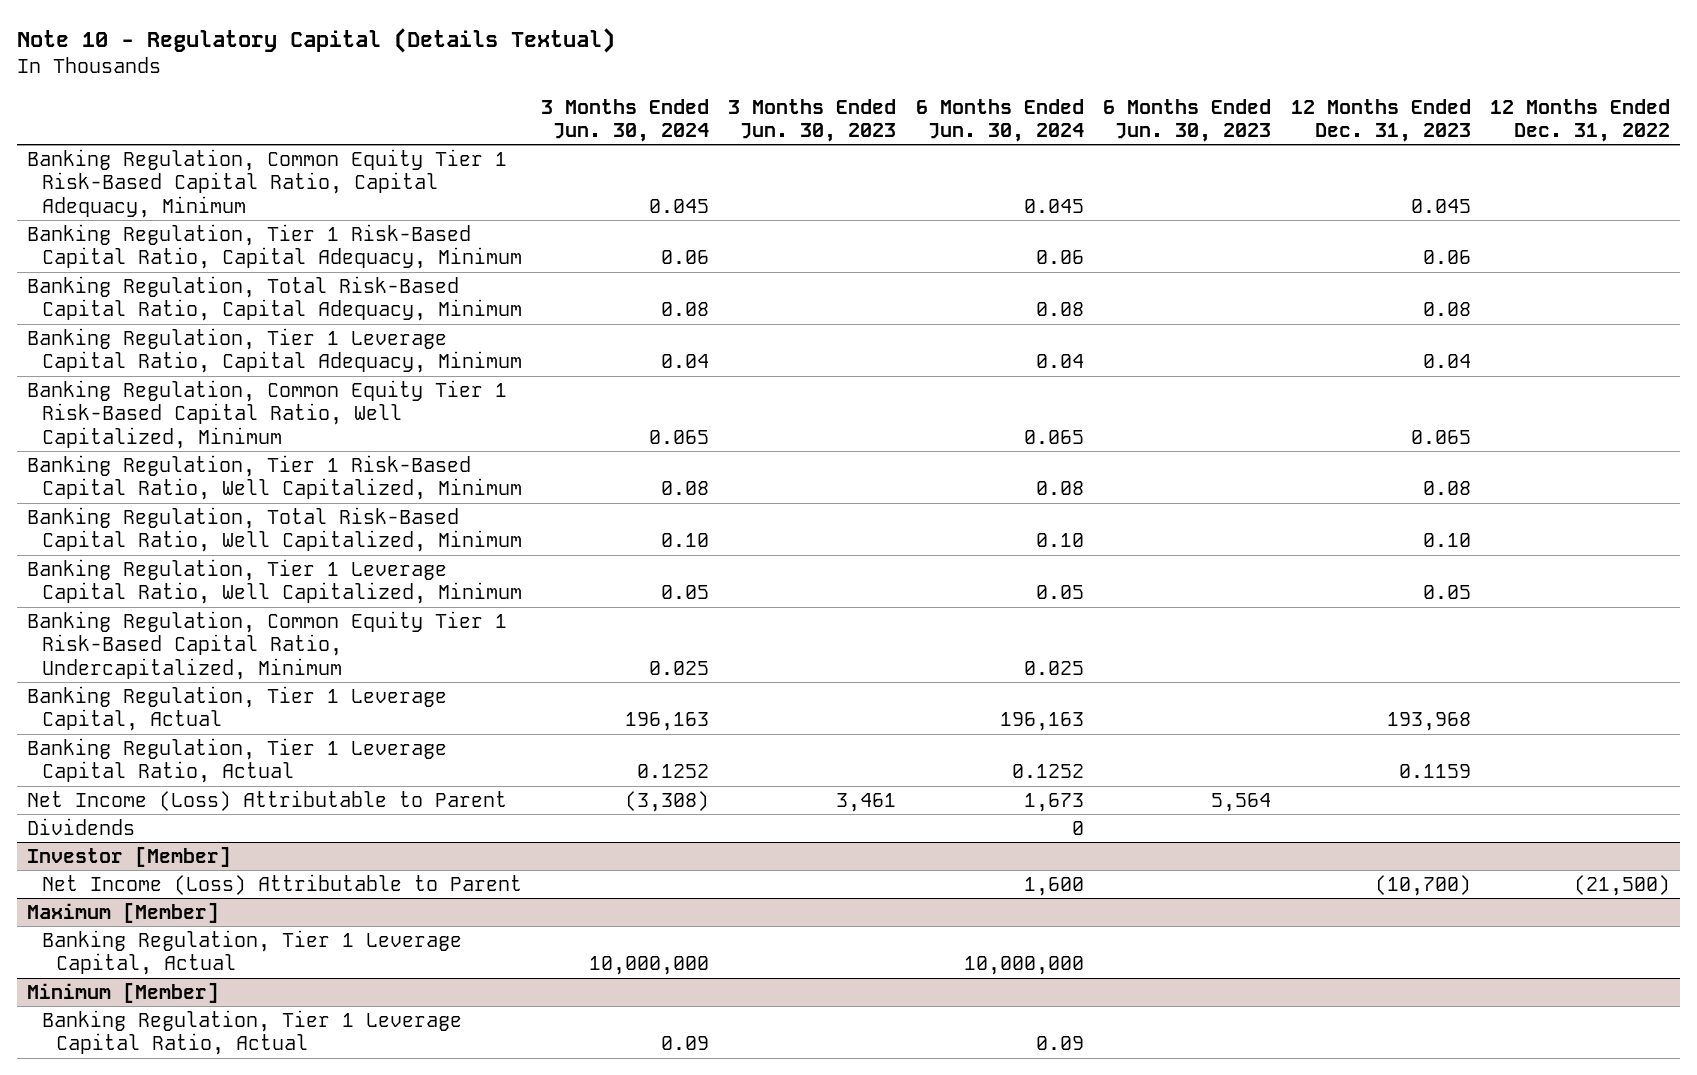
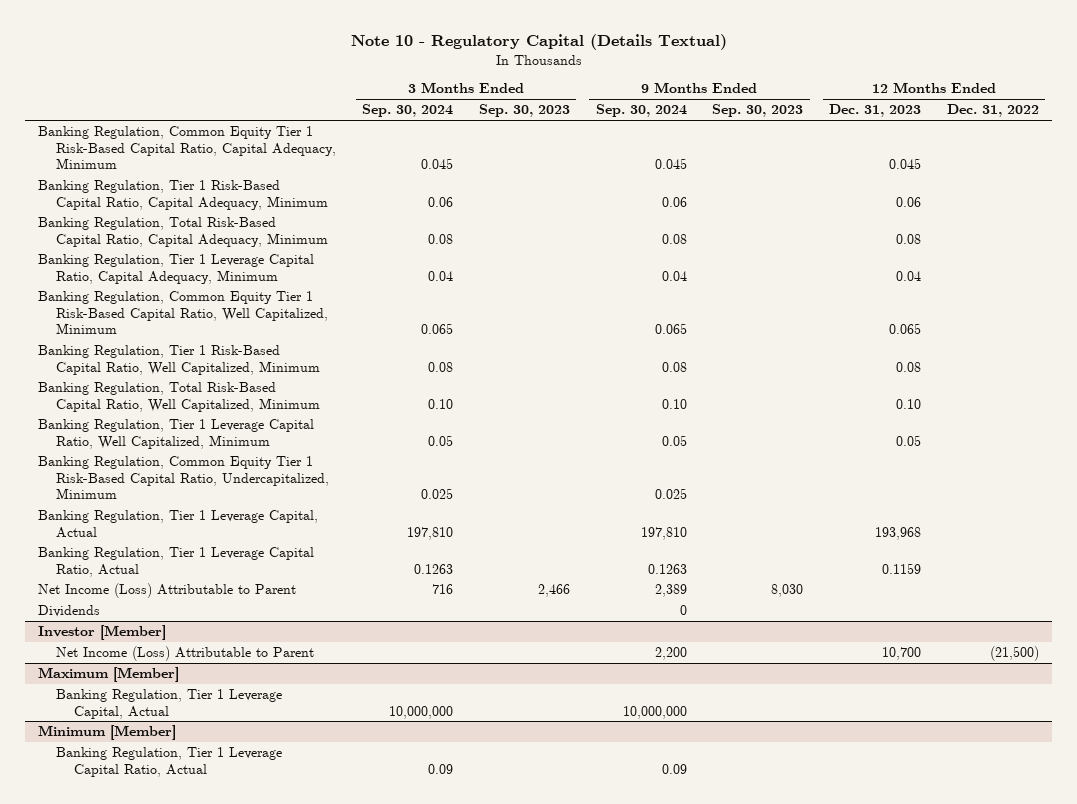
- | 3 Months Ended Jun. 30, 2024 | 3 Months Ended Jun. 30, 2023 | 6 Months Ended Jun. 30, 2024 | 6 Months Ended Jun. 30, 2023 | 12 Months Ended Dec. 31, 2023 | 12 Months Ended Dec. 31, 2022
+ | 3 Months Ended Sep. 30, 2024 | 3 Months Ended Sep. 30, 2023 | 9 Months Ended Sep. 30, 2024 | 9 Months Ended Sep. 30, 2023 | 12 Months Ended Dec. 31, 2023 | 12 Months Ended Dec. 31, 2022
@ Investor [Member]
- Net Income (Loss) Attributable to Parent | | | 1,600 | | (10,700) | (21,500)
+ Net Income (Loss) Attributable to Parent | | | 2,200 | | 10,700 | (21,500)

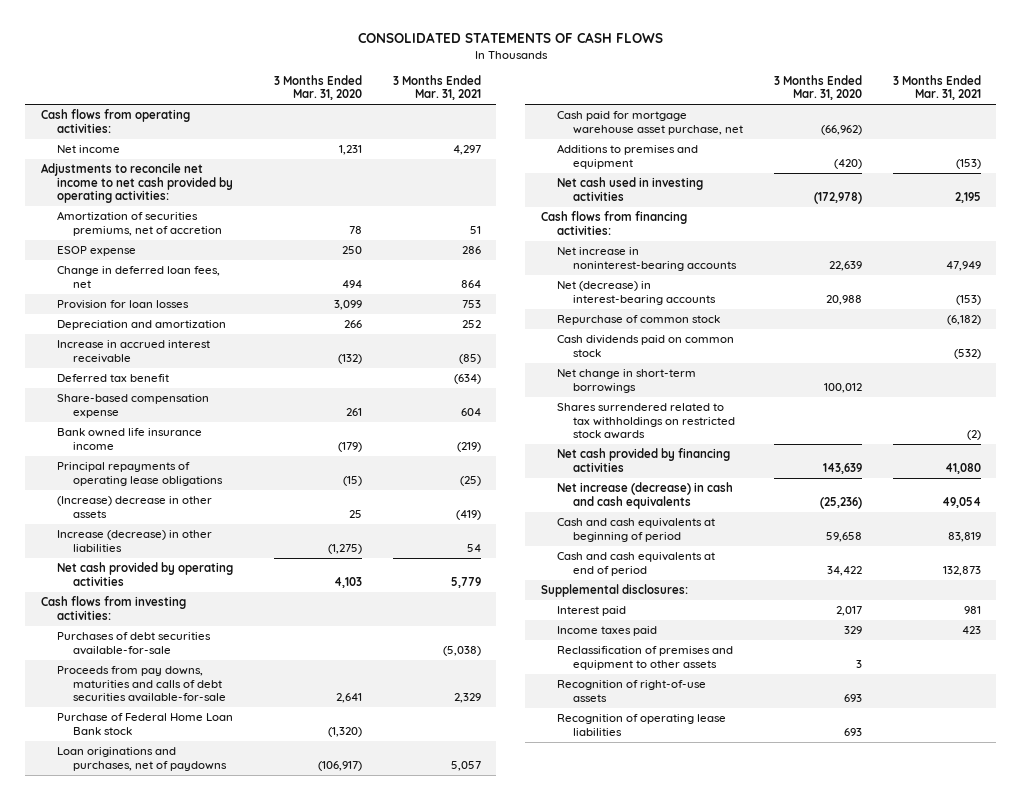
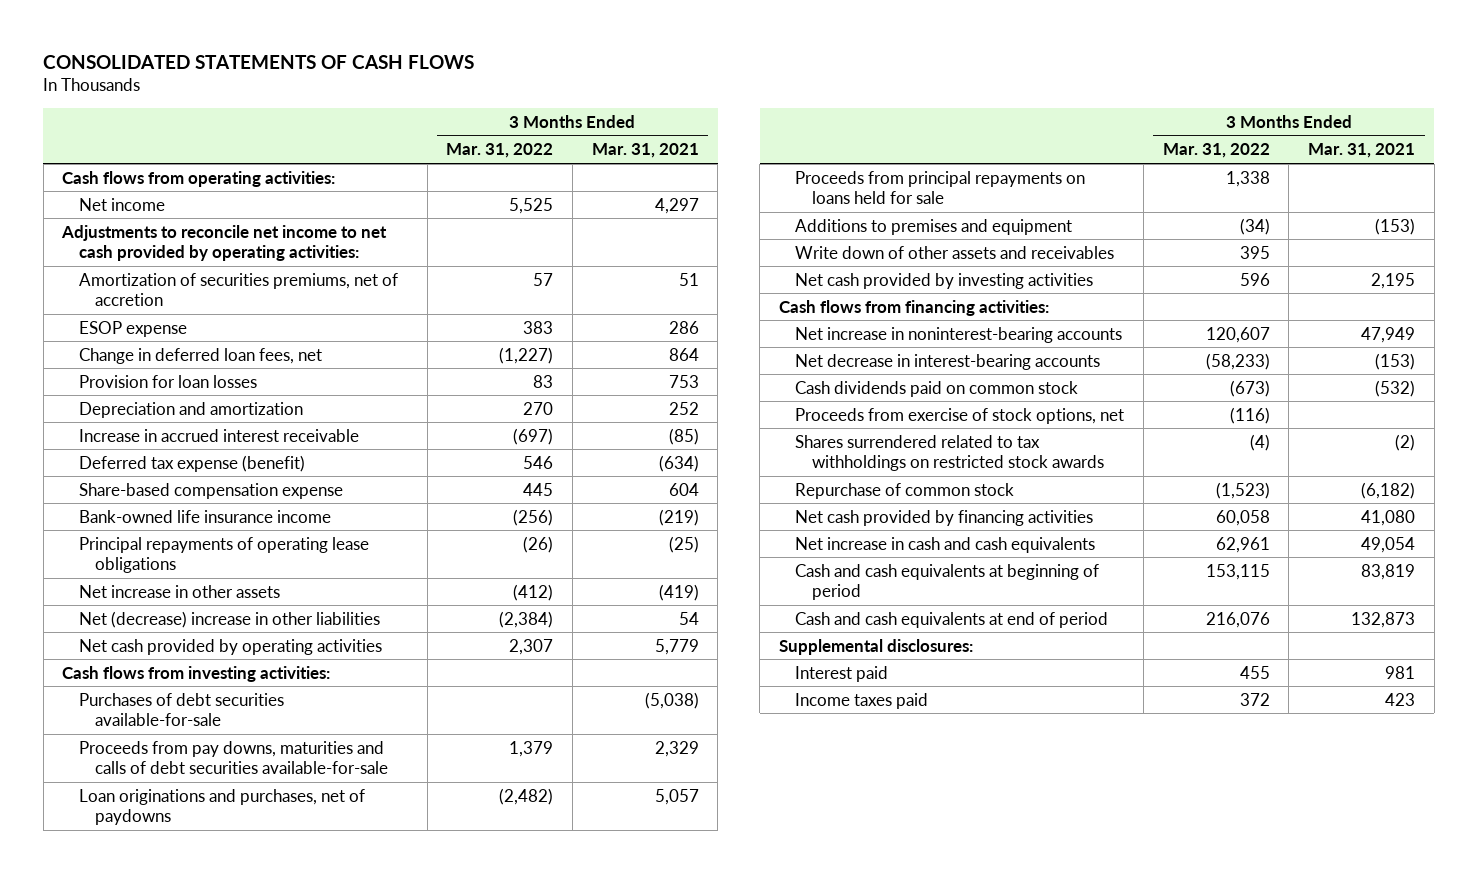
- | 3 Months Ended Mar. 31, 2020 | 3 Months Ended Mar. 31, 2021
+ | 3 Months Ended Mar. 31, 2022 | 3 Months Ended Mar. 31, 2021
- Deferred tax benefit | | (634)
+ Deferred tax expense (benefit) | 546 | (634)
- Bank owned life insurance income | (179) | (219)
+ Bank-owned life insurance income | (256) | (219)
- (Increase) decrease in other assets | 25 | (419)
- Increase (decrease) in other liabilities | (1,275) | 54
+ Net increase in other assets | (412) | (419)
+ Net (decrease) increase in other liabilities | (2,384) | 54
- Purchase of Federal Home Loan Bank stock | (1,320) |
- Cash paid for mortgage warehouse asset purchase, net | (66,962) |
+ Proceeds from principal repayments on loans held for sale | 1,338 |
- Net cash used in investing activities | (172,978) | 2,195
+ Write down of other assets and receivables | 395 |
+ Net cash provided by investing activities | 596 | 2,195
- Net (decrease) in interest-bearing accounts | 20,988 | (153)
+ Net decrease in interest-bearing accounts | (58,233) | (153)
- Net change in short-term borrowings | 100,012 |
+ Proceeds from exercise of stock options, net | (116) |
moved down: Repurchase of common stock | (1,523) | (6,182)
- Net increase (decrease) in cash and cash equivalents | (25,236) | 49,054
+ Net increase in cash and cash equivalents | 62,961 | 49,054
- Reclassification of premises and equipment to other assets | 3 |
- Recognition of right-of-use assets | 693 |
- Recognition of operating lease liabilities | 693 |

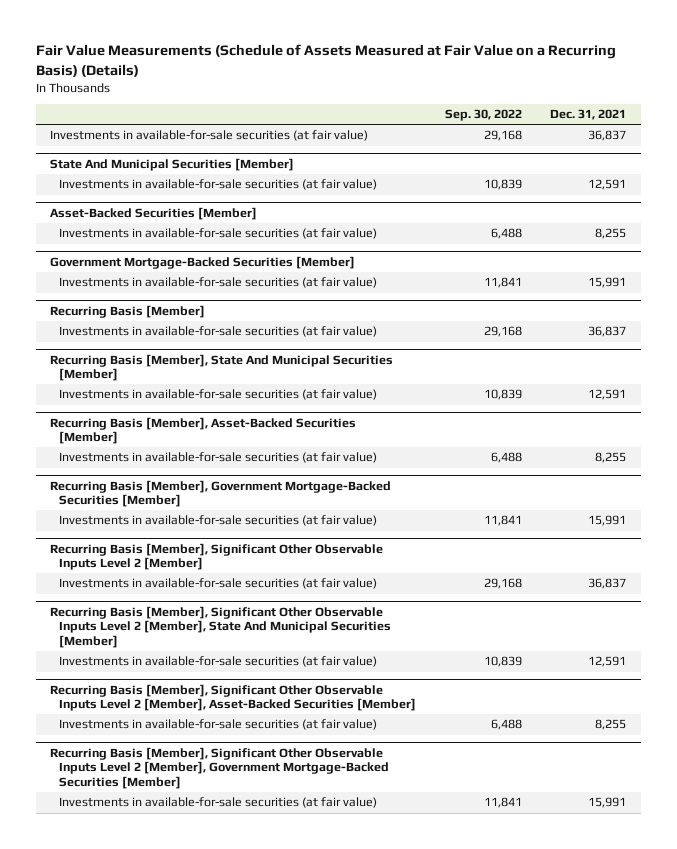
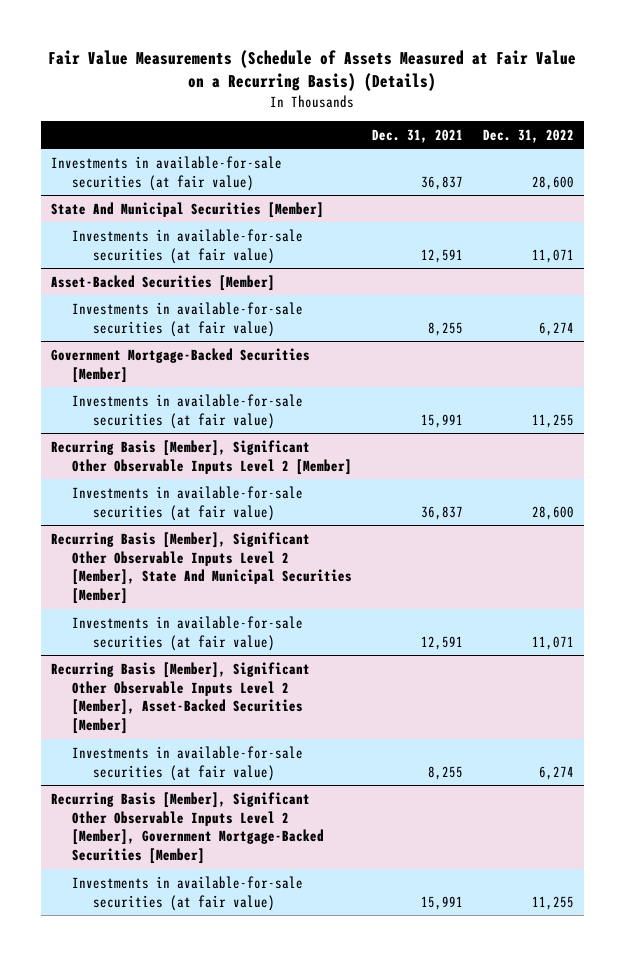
- | Sep. 30, 2022 | Dec. 31, 2021
+ | Dec. 31, 2021 | Dec. 31, 2022
- Recurring Basis [Member]
- Investments in available-for-sale securities (at fair value) | 29,168 | 36,837
- Recurring Basis [Member], State And Municipal Securities [Member]
- Investments in available-for-sale securities (at fair value) | 10,839 | 12,591
- Recurring Basis [Member], Asset-Backed Securities [Member]
- Investments in available-for-sale securities (at fair value) | 6,488 | 8,255
- Recurring Basis [Member], Government Mortgage-Backed Securities [Member]
- Investments in available-for-sale securities (at fair value) | 11,841 | 15,991

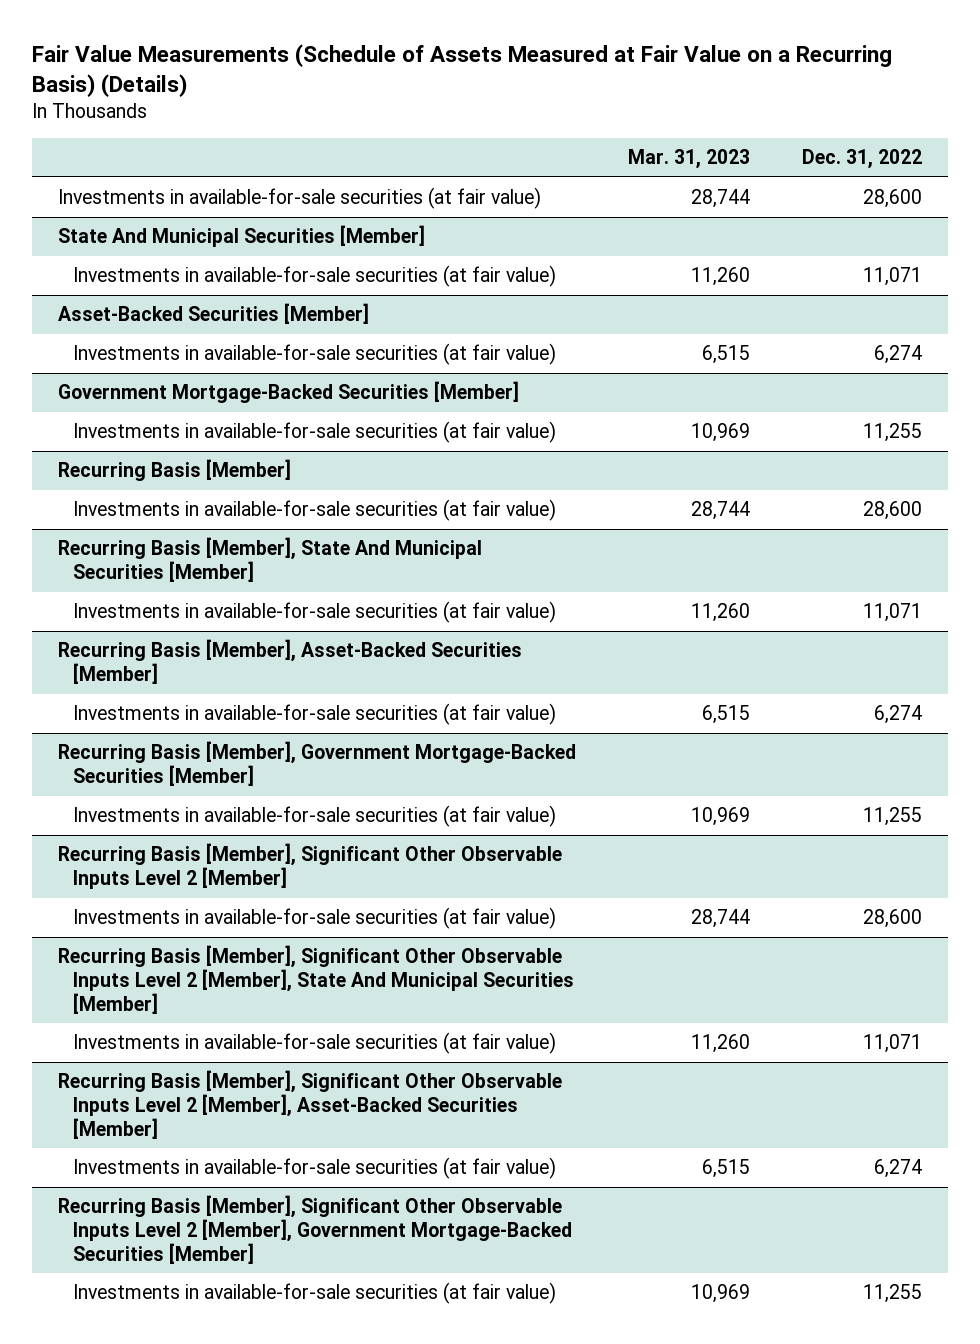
- | Dec. 31, 2021 | Dec. 31, 2022
+ | Mar. 31, 2023 | Dec. 31, 2022
+ Recurring Basis [Member]
+ Investments in available-for-sale securities (at fair value) | 28,744 | 28,600
+ Recurring Basis [Member], State And Municipal Securities [Member]
+ Investments in available-for-sale securities (at fair value) | 11,260 | 11,071
+ Recurring Basis [Member], Asset-Backed Securities [Member]
+ Investments in available-for-sale securities (at fair value) | 6,515 | 6,274
+ Recurring Basis [Member], Government Mortgage-Backed Securities [Member]
+ Investments in available-for-sale securities (at fair value) | 10,969 | 11,255

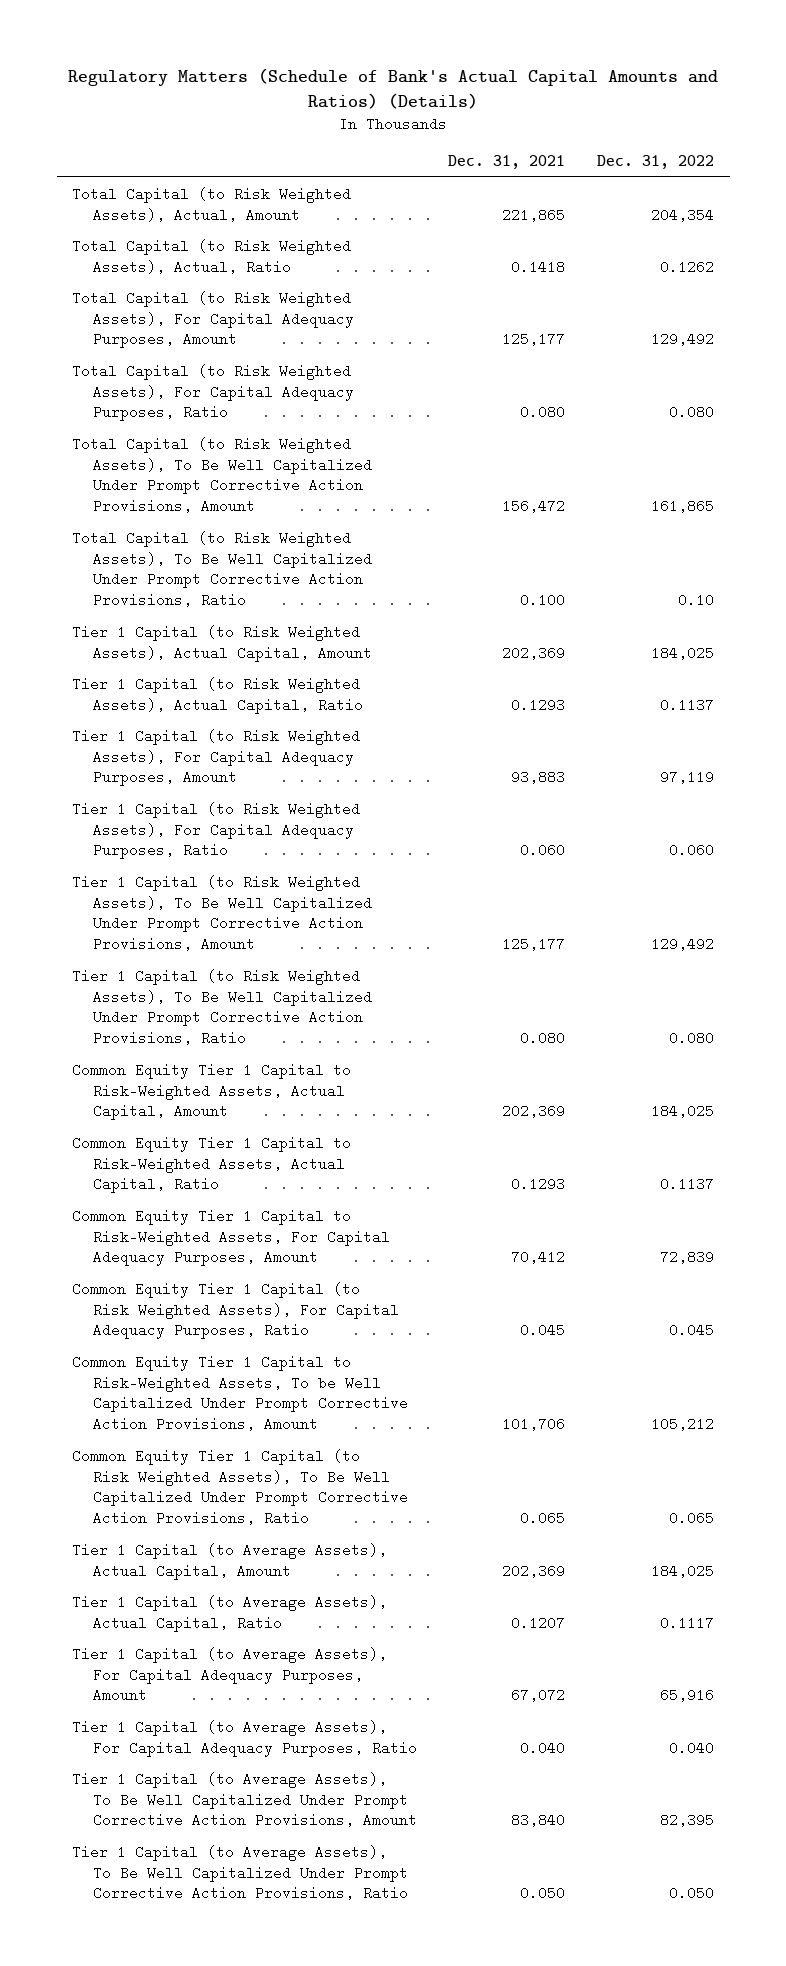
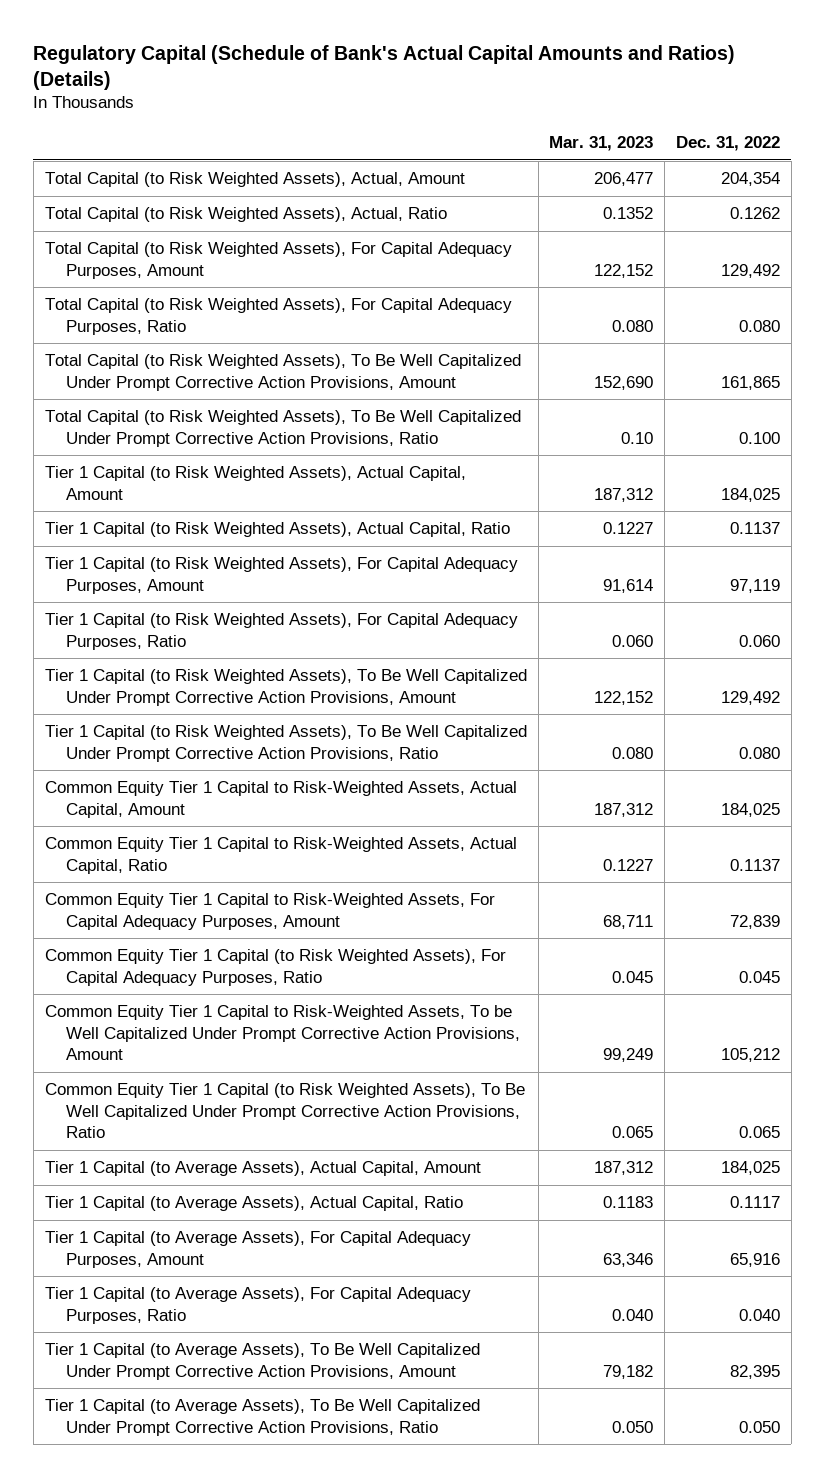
- Regulatory Matters (Schedule of Bank's Actual Capital Amounts and Ratios) (Details)
+ Regulatory Capital (Schedule of Bank's Actual Capital Amounts and Ratios) (Details)
- | Dec. 31, 2021 | Dec. 31, 2022
+ | Mar. 31, 2023 | Dec. 31, 2022
- Total Capital (to Risk Weighted Assets), To Be Well Capitalized Under Prompt Corrective Action Provisions, Ratio | 0.100 | 0.10
+ Total Capital (to Risk Weighted Assets), To Be Well Capitalized Under Prompt Corrective Action Provisions, Ratio | 0.10 | 0.100

